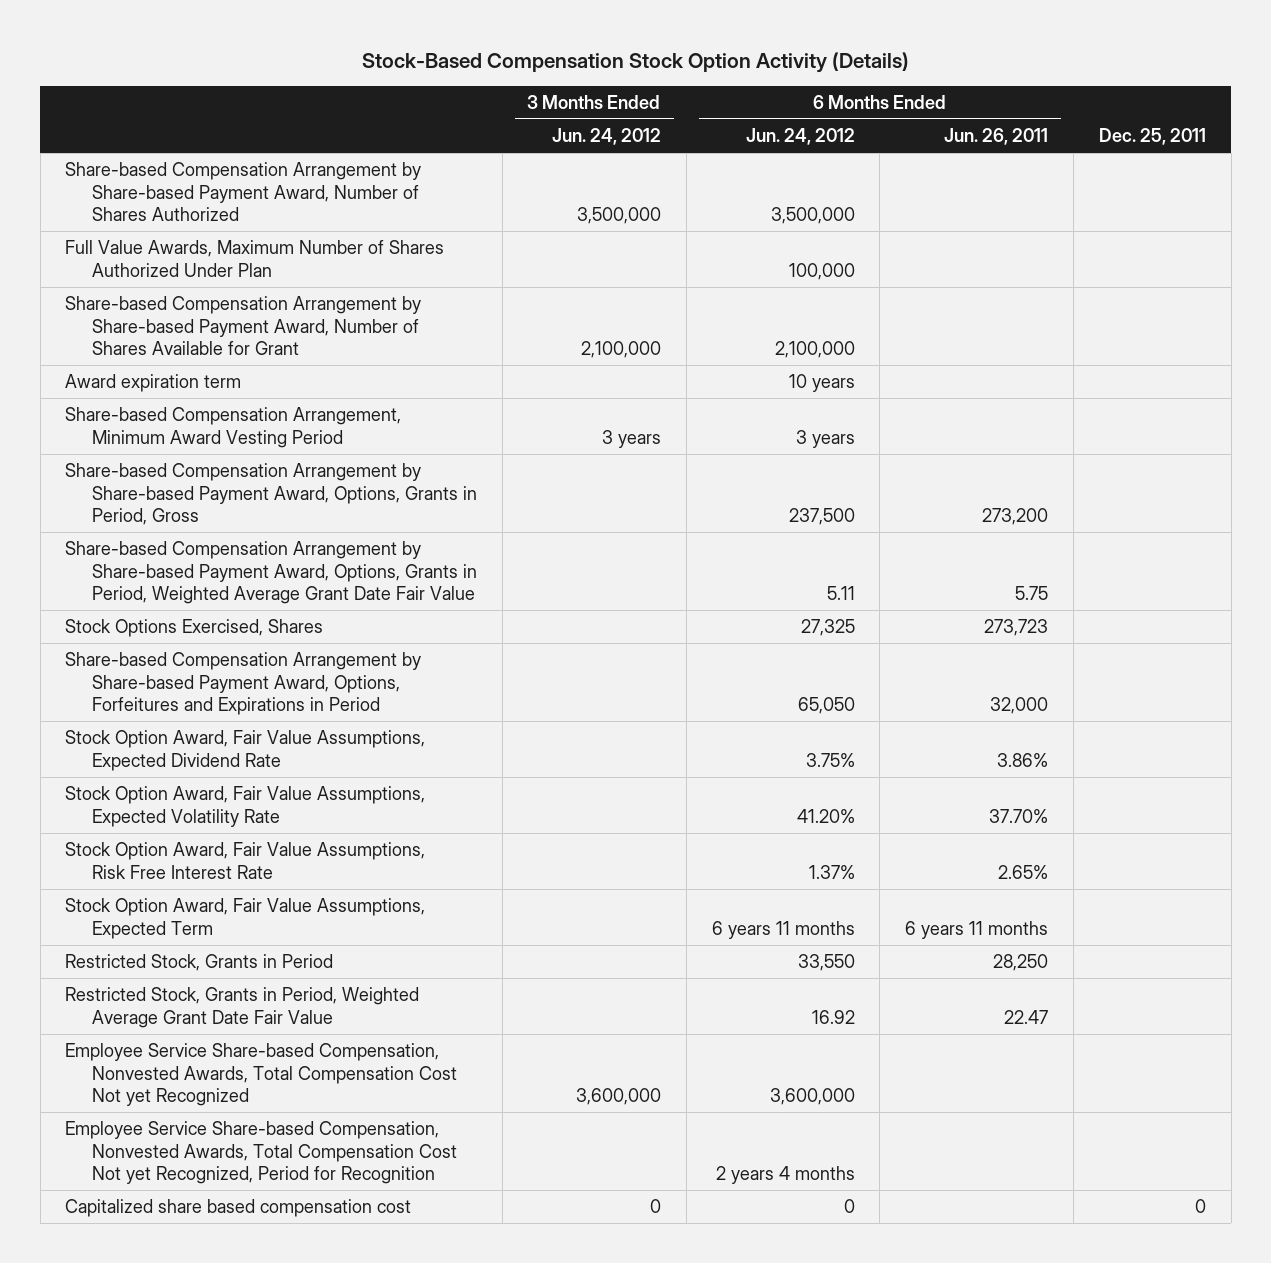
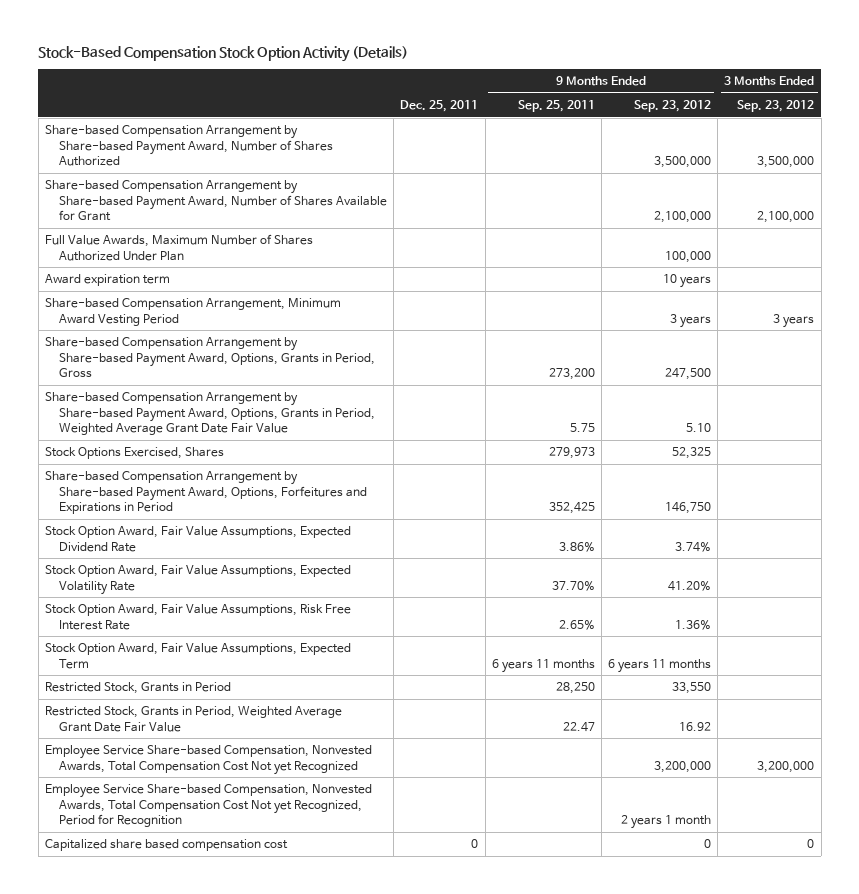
- | 3 Months Ended Jun. 24, 2012 | 6 Months Ended Jun. 24, 2012 | 6 Months Ended Jun. 26, 2011 | Dec. 25, 2011
+ | Dec. 25, 2011 | 9 Months Ended Sep. 25, 2011 | 9 Months Ended Sep. 23, 2012 | 3 Months Ended Sep. 23, 2012
moved down: Full Value Awards, Maximum Number of Shares Authorized Under Plan | | | 100,000 |

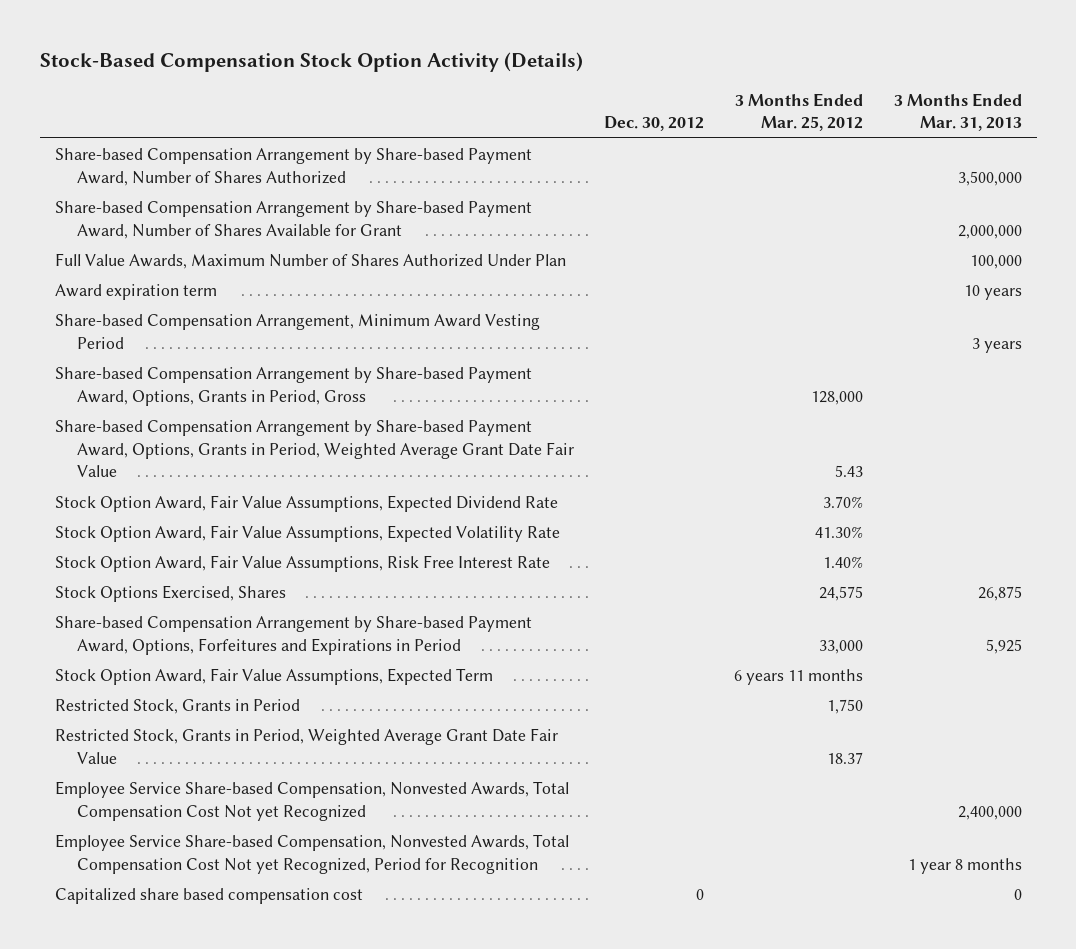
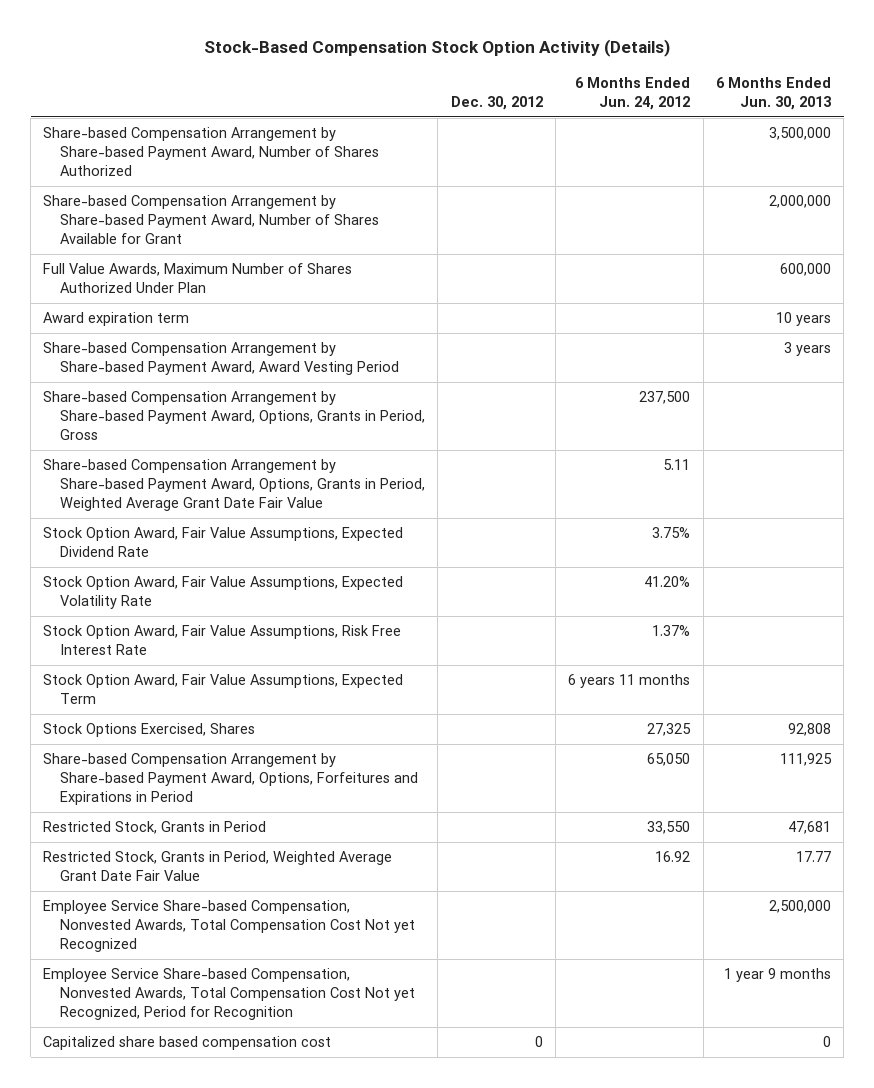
- | Dec. 30, 2012 | 3 Months Ended Mar. 25, 2012 | 3 Months Ended Mar. 31, 2013
+ | Dec. 30, 2012 | 6 Months Ended Jun. 24, 2012 | 6 Months Ended Jun. 30, 2013
- Share-based Compensation Arrangement, Minimum Award Vesting Period | | | 3 years
+ Share-based Compensation Arrangement by Share-based Payment Award, Award Vesting Period | | | 3 years
moved up: Stock Option Award, Fair Value Assumptions, Expected Term | | 6 years 11 months |

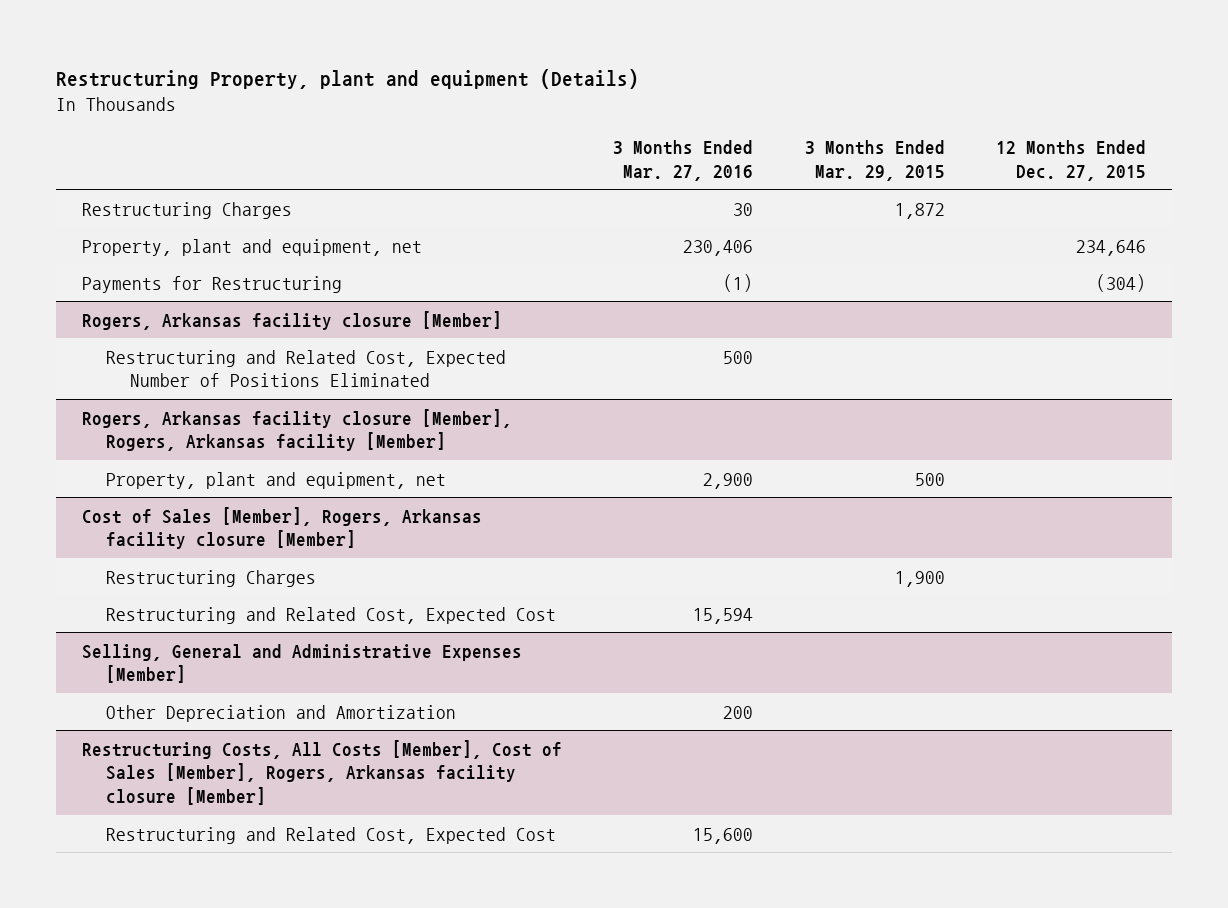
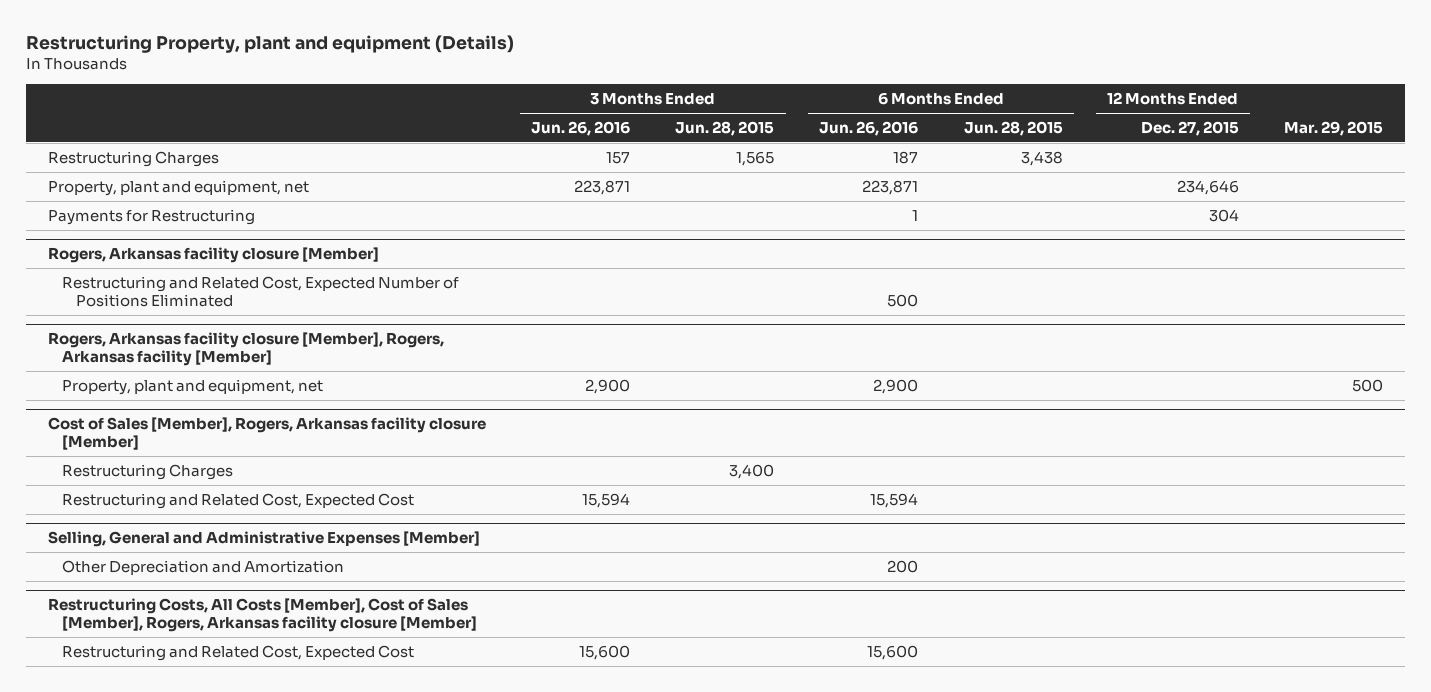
- | 3 Months Ended Mar. 27, 2016 | 3 Months Ended Mar. 29, 2015 | 12 Months Ended Dec. 27, 2015
+ | 3 Months Ended Jun. 26, 2016 | 3 Months Ended Jun. 28, 2015 | 6 Months Ended Jun. 26, 2016 | 6 Months Ended Jun. 28, 2015 | 12 Months Ended Dec. 27, 2015 | Mar. 29, 2015
- Payments for Restructuring | (1) | | (304)
+ Payments for Restructuring | | | 1 | | 304 |

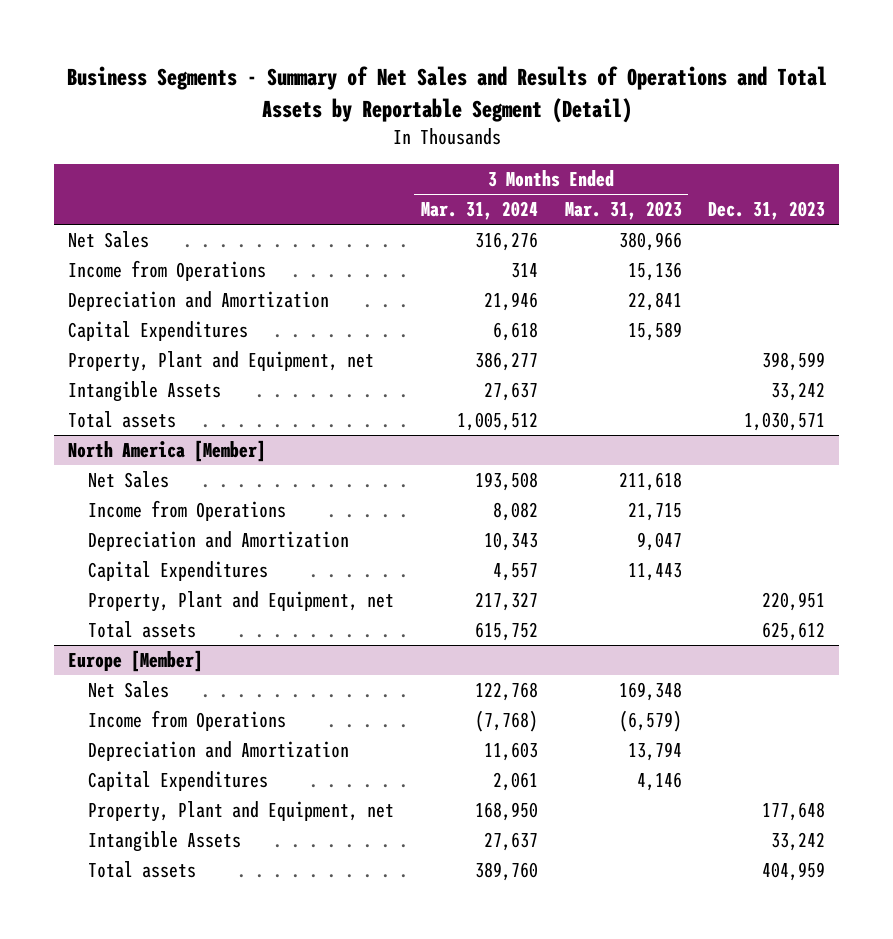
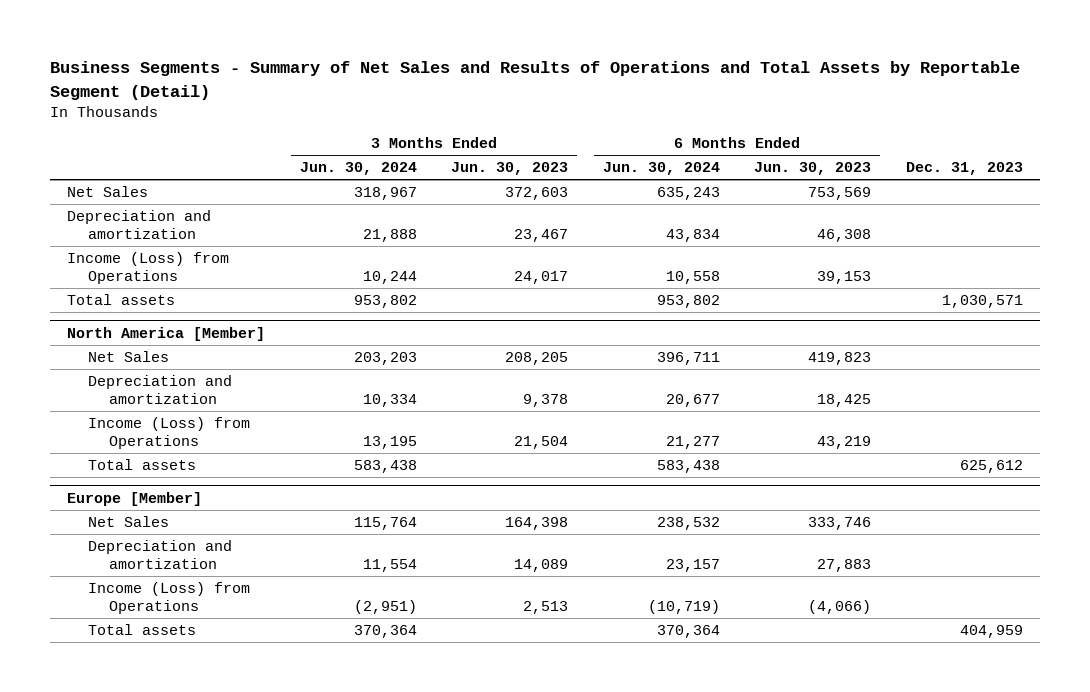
- | 3 Months Ended Mar. 31, 2024 | 3 Months Ended Mar. 31, 2023 | Dec. 31, 2023
+ | 3 Months Ended Jun. 30, 2024 | 3 Months Ended Jun. 30, 2023 | 6 Months Ended Jun. 30, 2024 | 6 Months Ended Jun. 30, 2023 | Dec. 31, 2023
- Income from Operations | 314 | 15,136 |
- Depreciation and Amortization | 21,946 | 22,841 |
- Capital Expenditures | 6,618 | 15,589 |
- Property, Plant and Equipment, net | 386,277 | | 398,599
- Intangible Assets | 27,637 | | 33,242
+ Depreciation and amortization | 21,888 | 23,467 | 43,834 | 46,308 |
+ Income (Loss) from Operations | 10,244 | 24,017 | 10,558 | 39,153 |
@ North America [Member]
- Income from Operations | 8,082 | 21,715 |
- Depreciation and Amortization | 10,343 | 9,047 |
- Capital Expenditures | 4,557 | 11,443 |
- Property, Plant and Equipment, net | 217,327 | | 220,951
+ Depreciation and amortization | 10,334 | 9,378 | 20,677 | 18,425 |
+ Income (Loss) from Operations | 13,195 | 21,504 | 21,277 | 43,219 |
@ Europe [Member]
- Income from Operations | (7,768) | (6,579) |
- Depreciation and Amortization | 11,603 | 13,794 |
- Capital Expenditures | 2,061 | 4,146 |
- Property, Plant and Equipment, net | 168,950 | | 177,648
- Intangible Assets | 27,637 | | 33,242
+ Depreciation and amortization | 11,554 | 14,089 | 23,157 | 27,883 |
+ Income (Loss) from Operations | (2,951) | 2,513 | (10,719) | (4,066) |

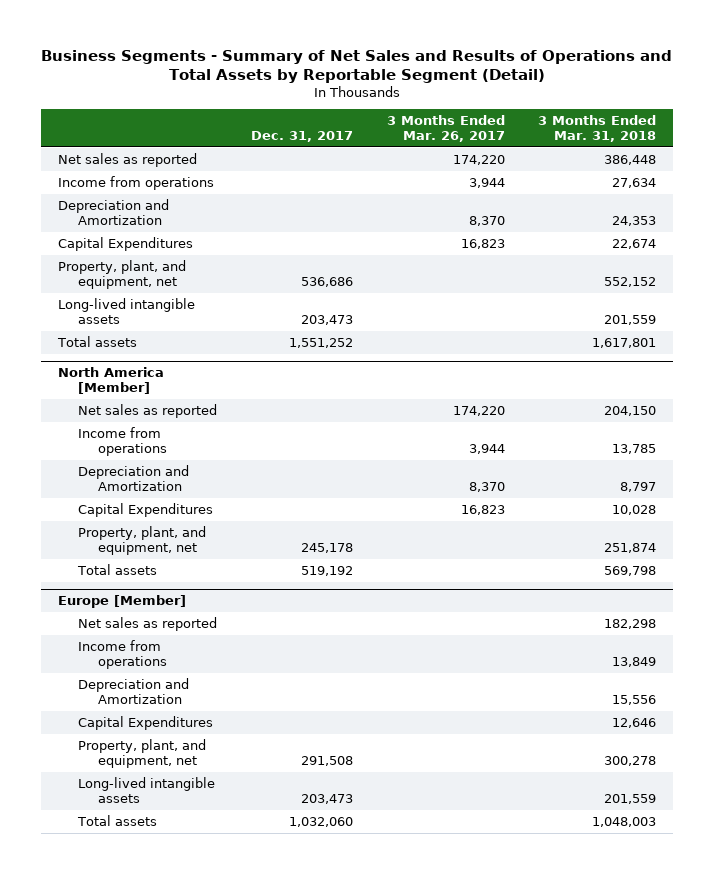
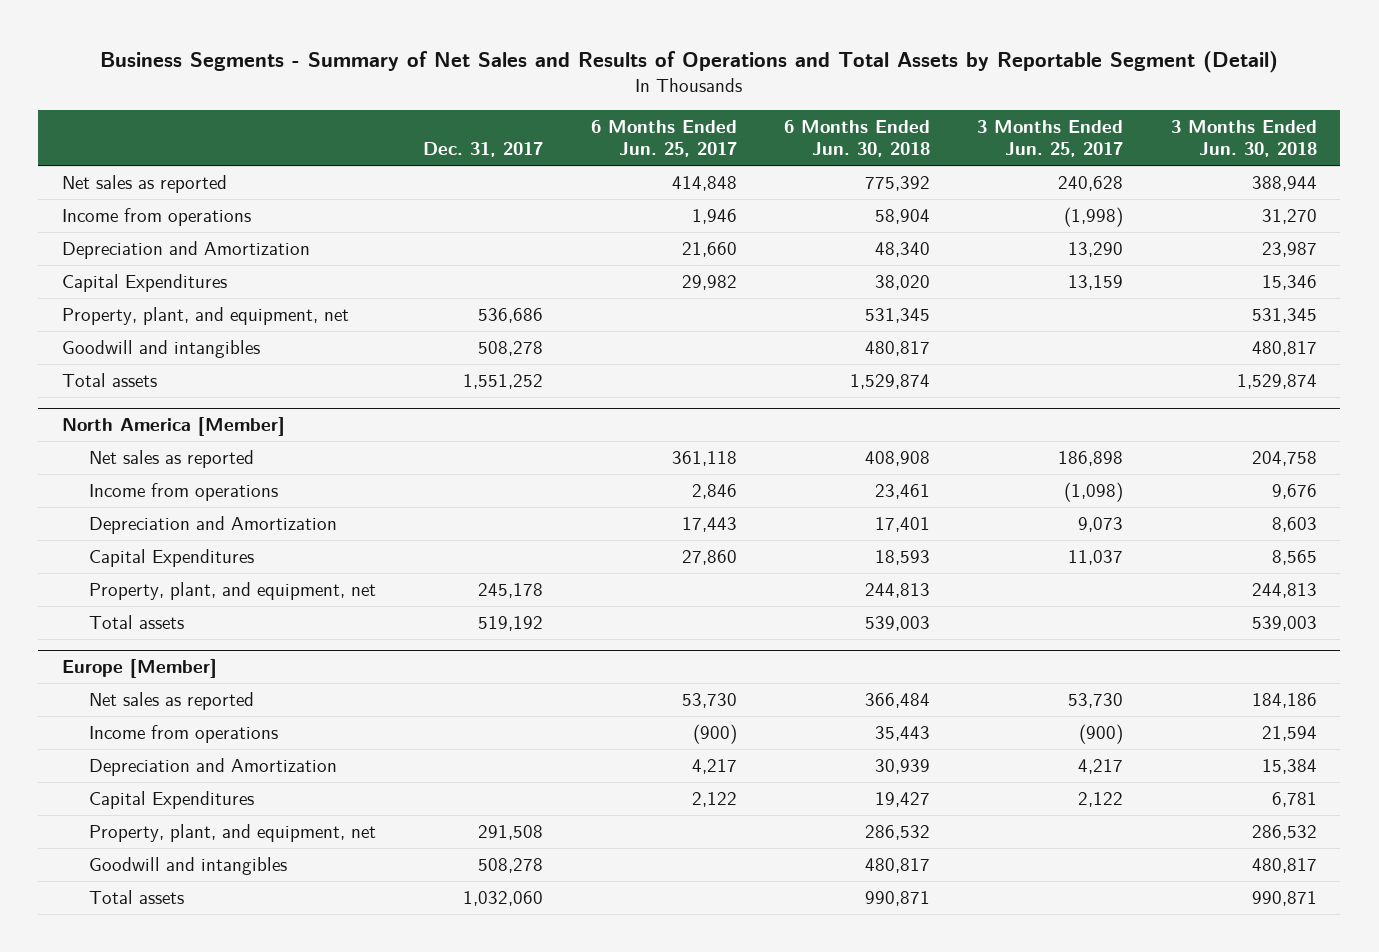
- | Dec. 31, 2017 | 3 Months Ended Mar. 26, 2017 | 3 Months Ended Mar. 31, 2018
+ | Dec. 31, 2017 | 6 Months Ended Jun. 25, 2017 | 6 Months Ended Jun. 30, 2018 | 3 Months Ended Jun. 25, 2017 | 3 Months Ended Jun. 30, 2018
- Long-lived intangible assets | 203,473 | | 201,559
+ Goodwill and intangibles | 508,278 | | 480,817 | | 480,817
@ Europe [Member]
- Long-lived intangible assets | 203,473 | | 201,559
+ Goodwill and intangibles | 508,278 | | 480,817 | | 480,817

